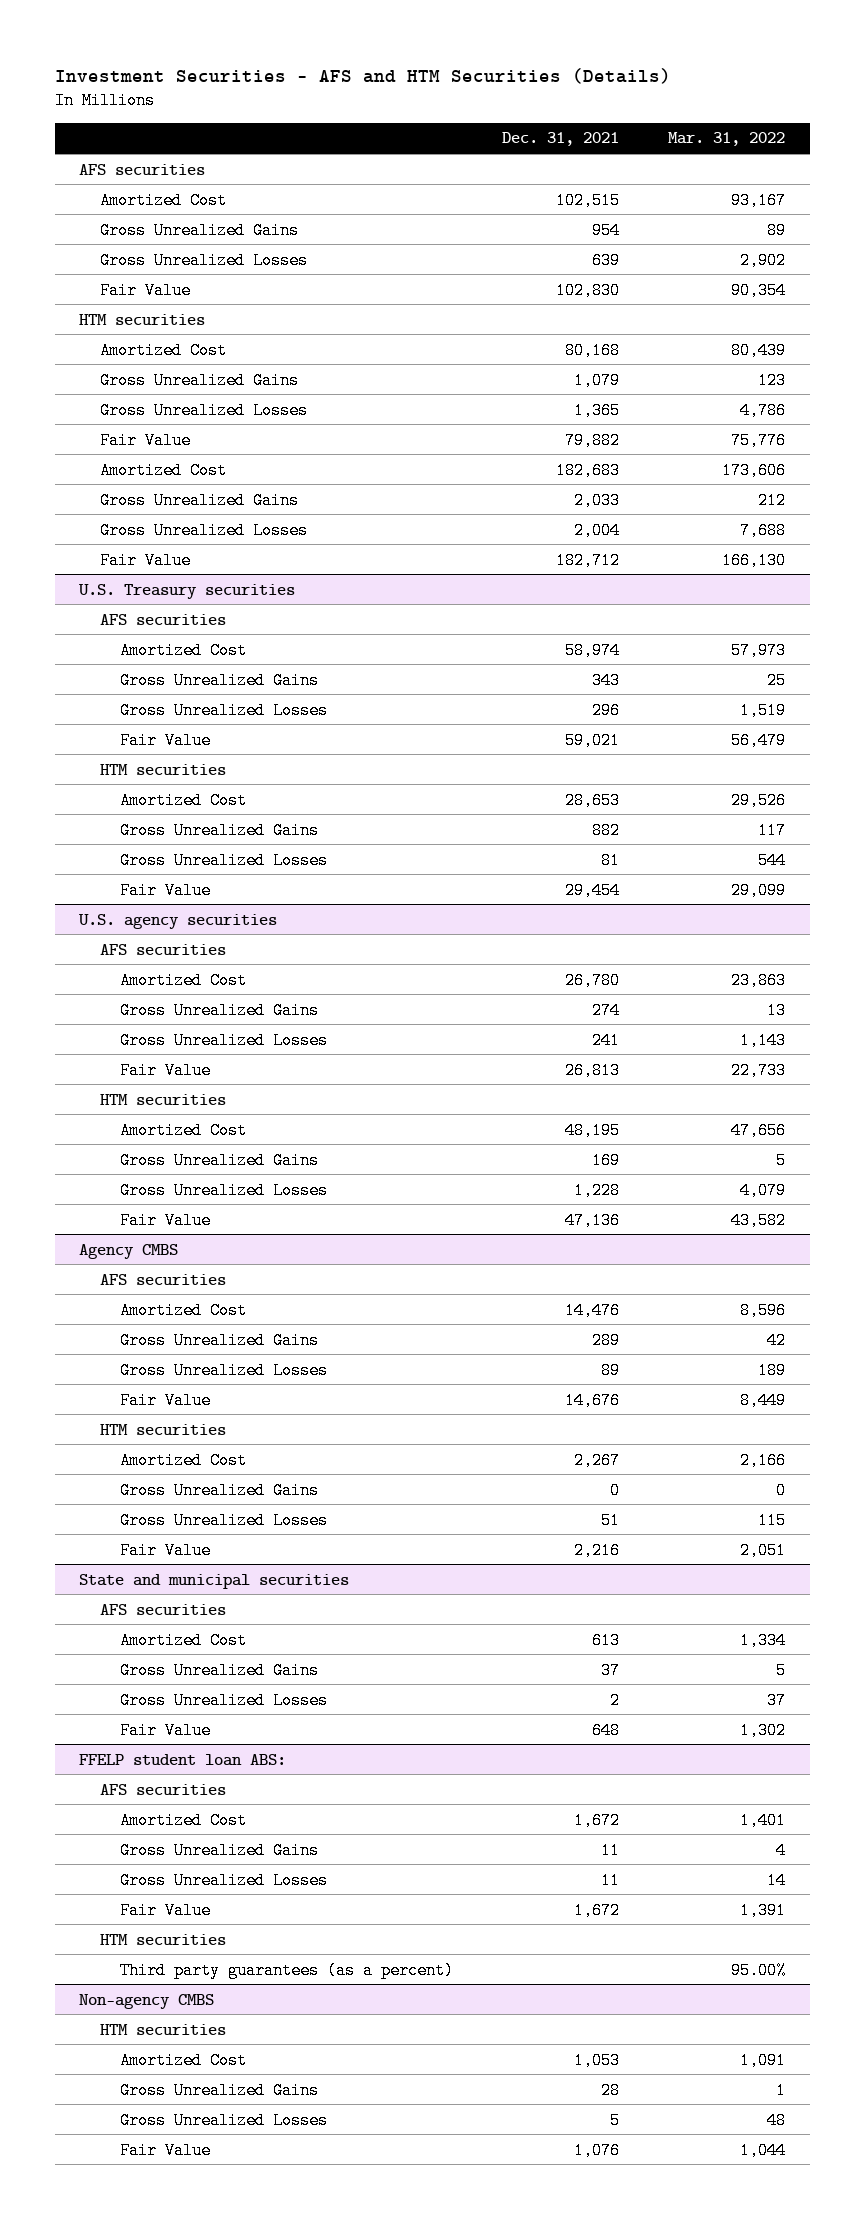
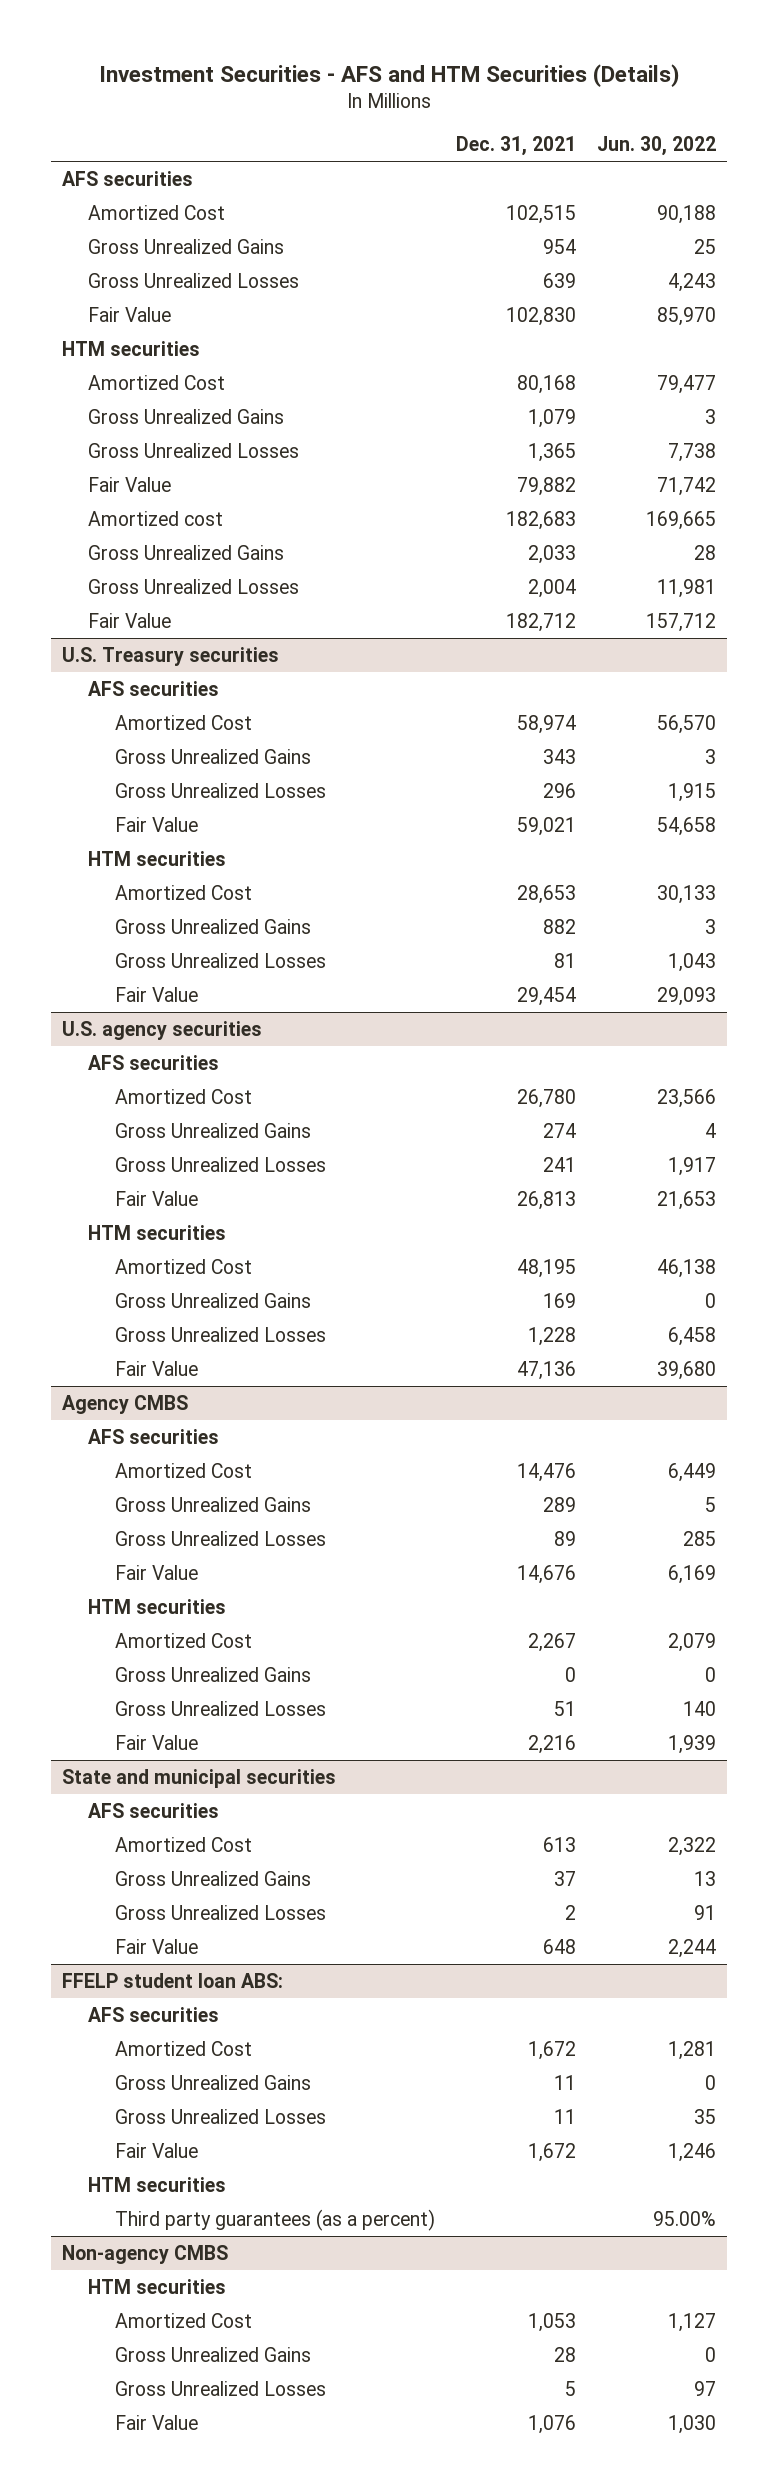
- | Dec. 31, 2021 | Mar. 31, 2022
+ | Dec. 31, 2021 | Jun. 30, 2022
- Amortized Cost | 182,683 | 173,606
+ Amortized cost | 182,683 | 169,665

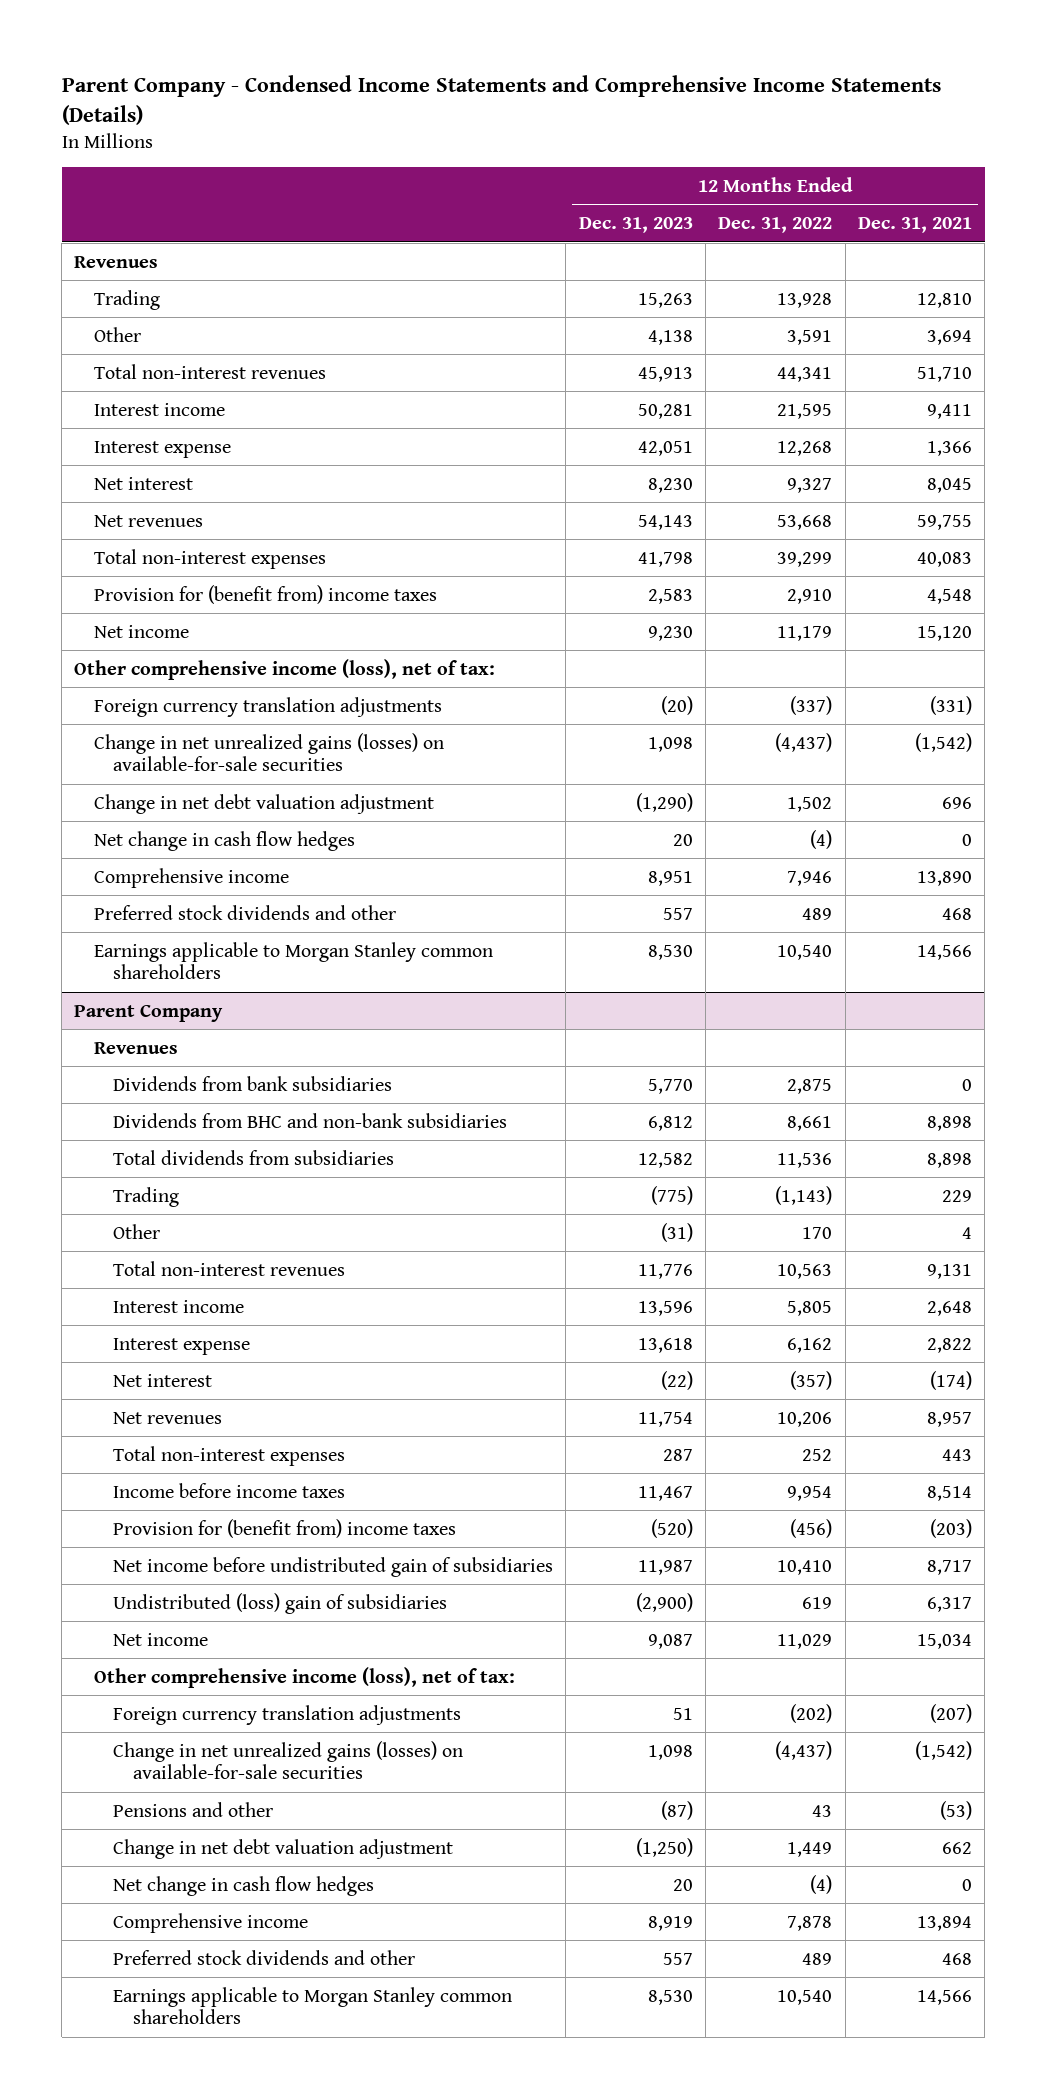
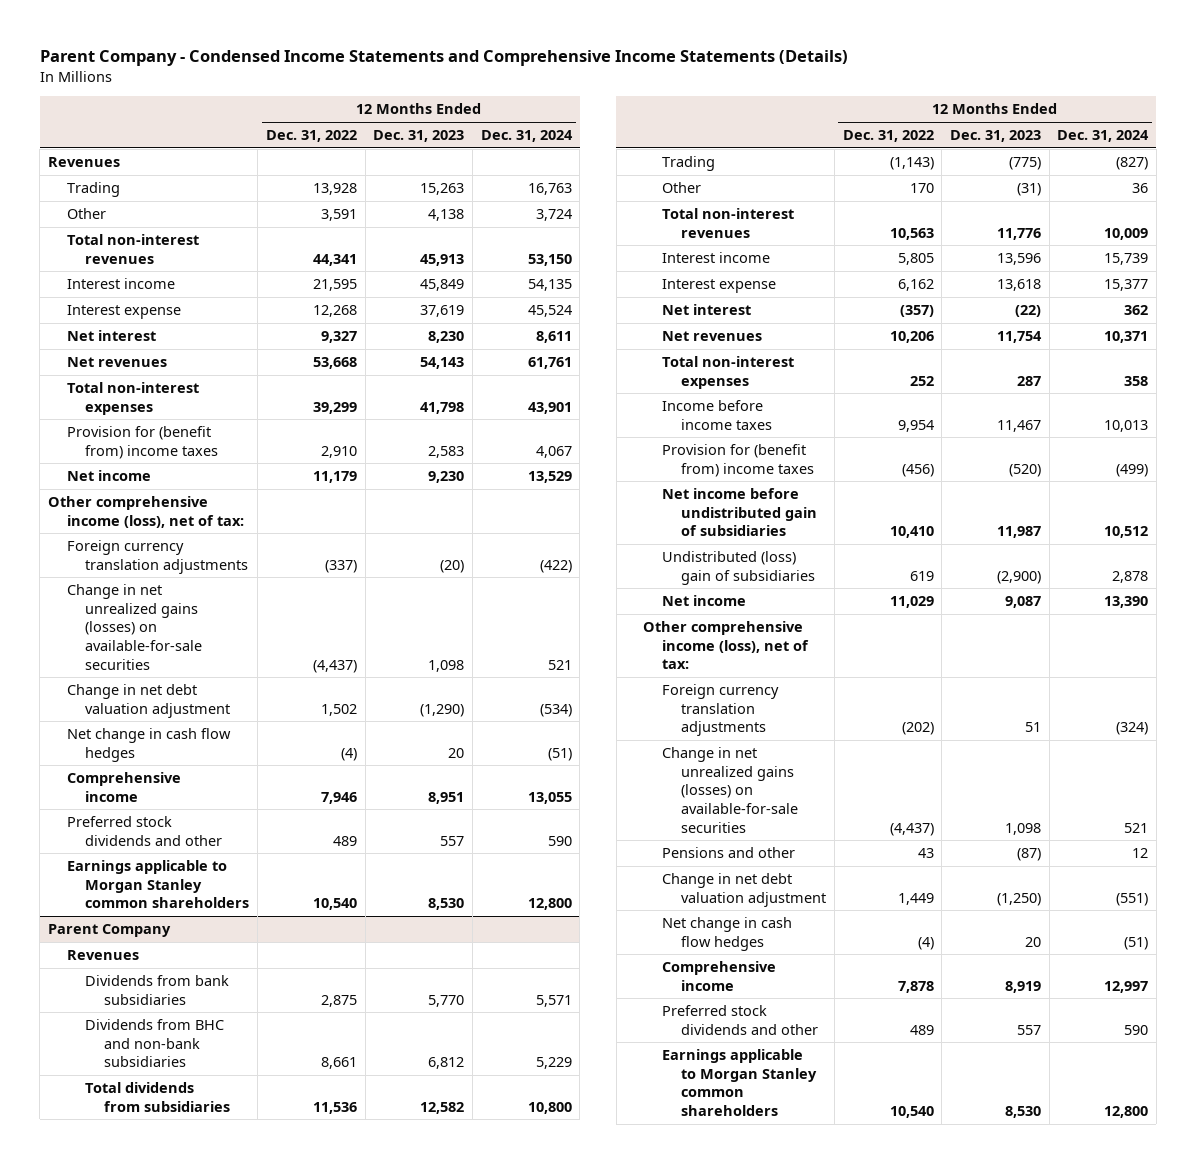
- | 12 Months Ended Dec. 31, 2023 | 12 Months Ended Dec. 31, 2022 | 12 Months Ended Dec. 31, 2021
+ | 12 Months Ended Dec. 31, 2022 | 12 Months Ended Dec. 31, 2023 | 12 Months Ended Dec. 31, 2024
- Interest income | 50,281 | 21,595 | 9,411
- Interest expense | 42,051 | 12,268 | 1,366
+ Interest income | 21,595 | 45,849 | 54,135
+ Interest expense | 12,268 | 37,619 | 45,524

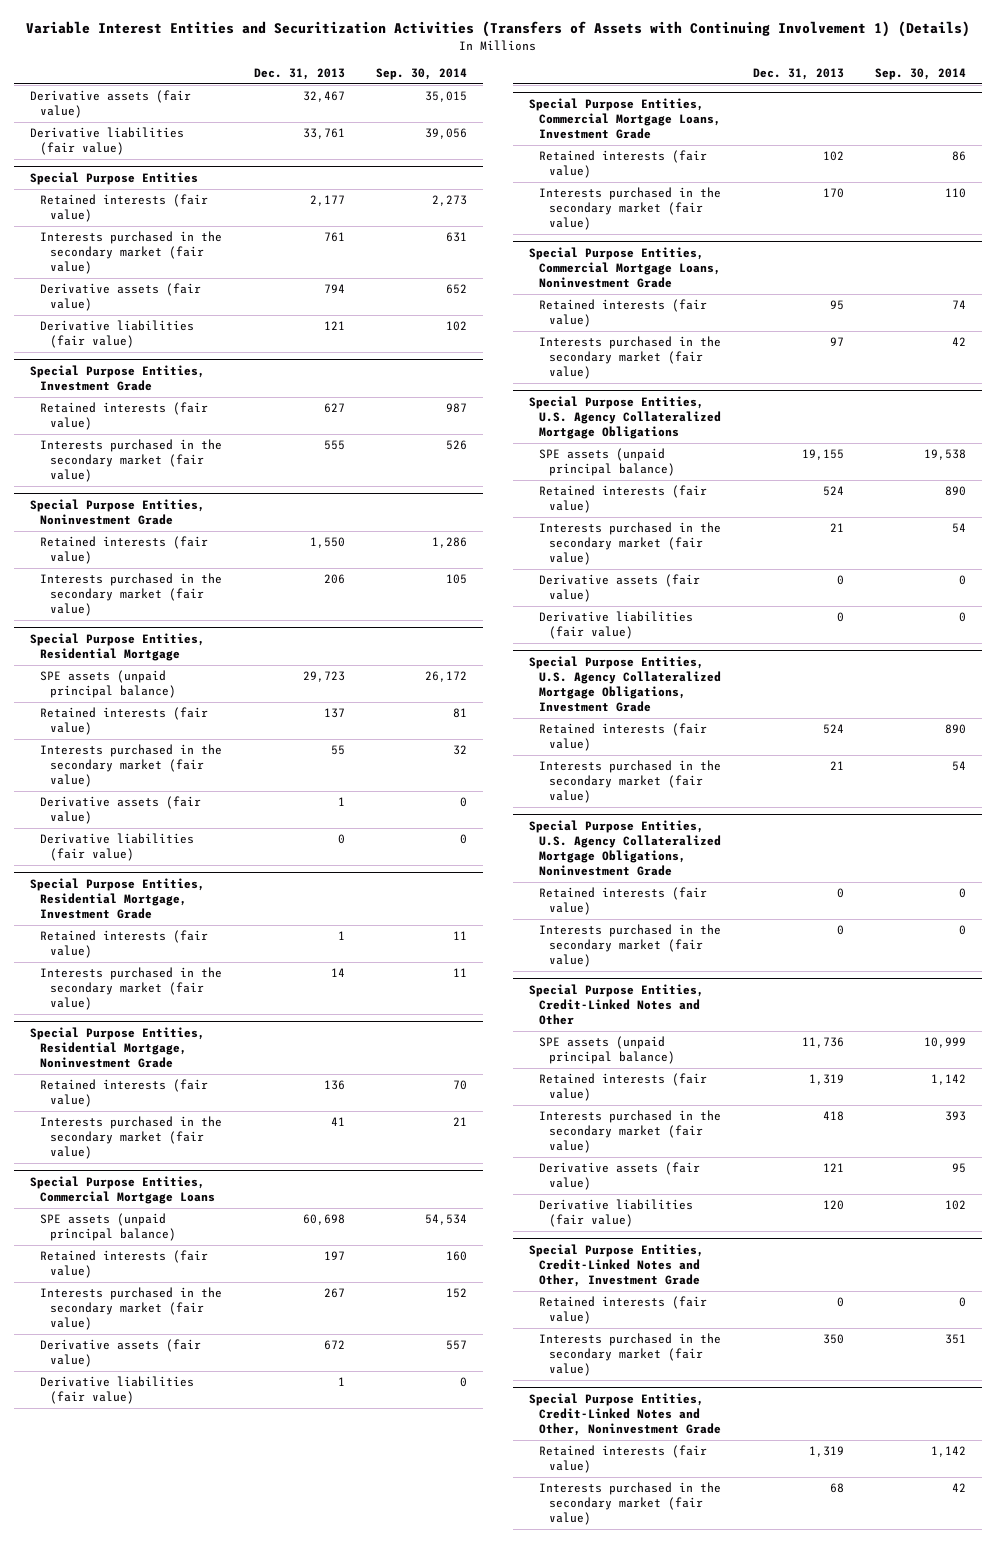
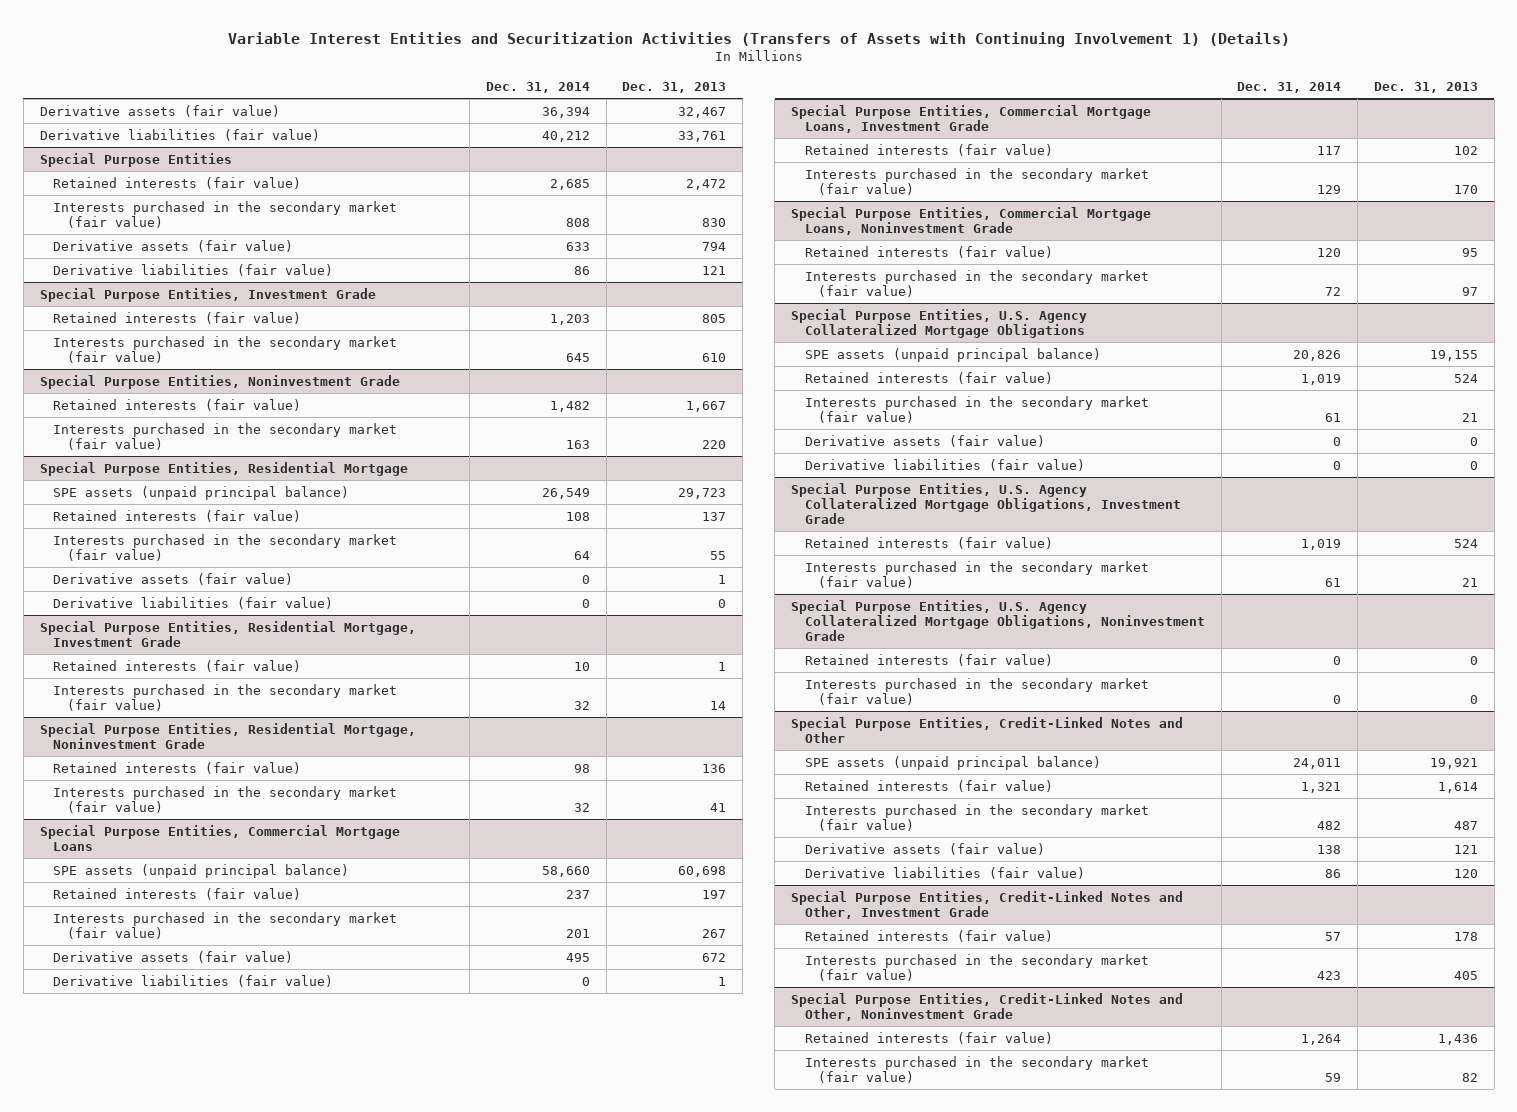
- | Dec. 31, 2013 | Sep. 30, 2014
+ | Dec. 31, 2014 | Dec. 31, 2013
@ Special Purpose Entities
- Retained interests (fair value) | 2,177 | 2,273
- Interests purchased in the secondary market (fair value) | 761 | 631
+ Retained interests (fair value) | 2,685 | 2,472
+ Interests purchased in the secondary market (fair value) | 808 | 830
@ Special Purpose Entities, Investment Grade
- Retained interests (fair value) | 627 | 987
- Interests purchased in the secondary market (fair value) | 555 | 526
+ Retained interests (fair value) | 1,203 | 805
+ Interests purchased in the secondary market (fair value) | 645 | 610
@ Special Purpose Entities, Noninvestment Grade
- Retained interests (fair value) | 1,550 | 1,286
- Interests purchased in the secondary market (fair value) | 206 | 105
+ Retained interests (fair value) | 1,482 | 1,667
+ Interests purchased in the secondary market (fair value) | 163 | 220
@ Special Purpose Entities, Credit-Linked Notes and Other
- SPE assets (unpaid principal balance) | 11,736 | 10,999
- Retained interests (fair value) | 1,319 | 1,142
- Interests purchased in the secondary market (fair value) | 418 | 393
+ SPE assets (unpaid principal balance) | 24,011 | 19,921
+ Retained interests (fair value) | 1,321 | 1,614
+ Interests purchased in the secondary market (fair value) | 482 | 487
@ Special Purpose Entities, Credit-Linked Notes and Other, Investment Grade
- Retained interests (fair value) | 0 | 0
- Interests purchased in the secondary market (fair value) | 350 | 351
+ Retained interests (fair value) | 57 | 178
+ Interests purchased in the secondary market (fair value) | 423 | 405
@ Special Purpose Entities, Credit-Linked Notes and Other, Noninvestment Grade
- Retained interests (fair value) | 1,319 | 1,142
- Interests purchased in the secondary market (fair value) | 68 | 42
+ Retained interests (fair value) | 1,264 | 1,436
+ Interests purchased in the secondary market (fair value) | 59 | 82

